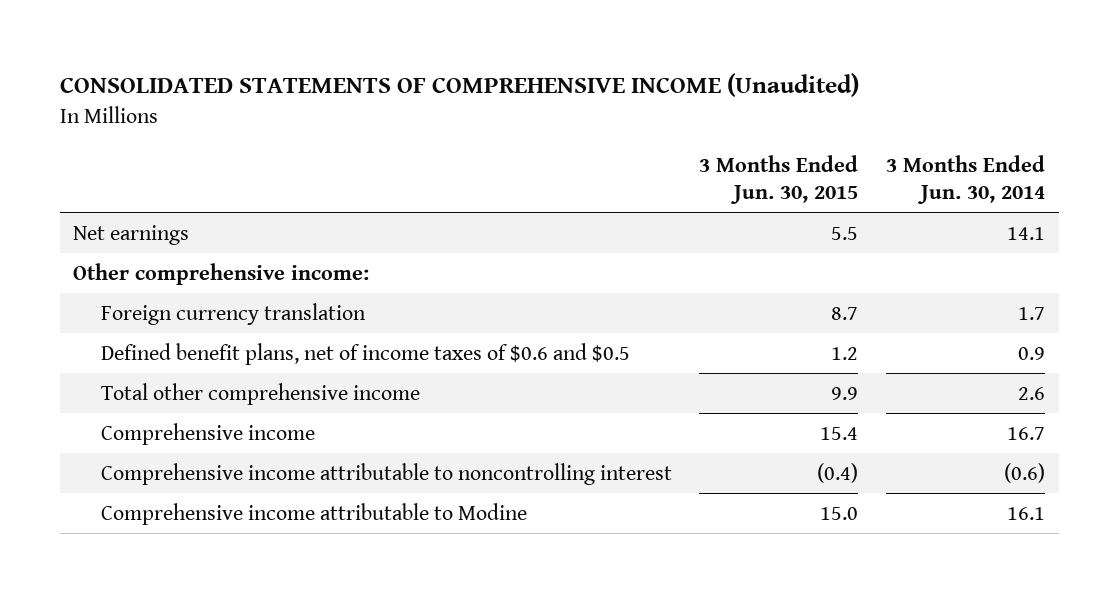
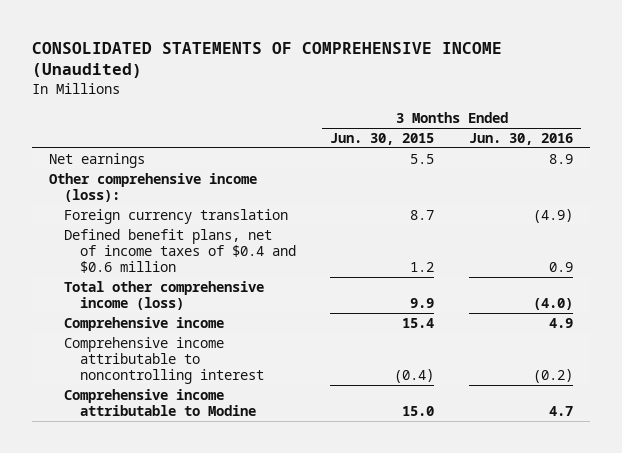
- | 3 Months Ended Jun. 30, 2015 | 3 Months Ended Jun. 30, 2014
+ | 3 Months Ended Jun. 30, 2015 | 3 Months Ended Jun. 30, 2016
- Other comprehensive income:
+ Other comprehensive income (loss):
- Defined benefit plans, net of income taxes of $0.6 and $0.5 | 1.2 | 0.9
- Total other comprehensive income | 9.9 | 2.6
+ Defined benefit plans, net of income taxes of $0.4 and $0.6 million | 1.2 | 0.9
+ Total other comprehensive income (loss) | 9.9 | (4.0)

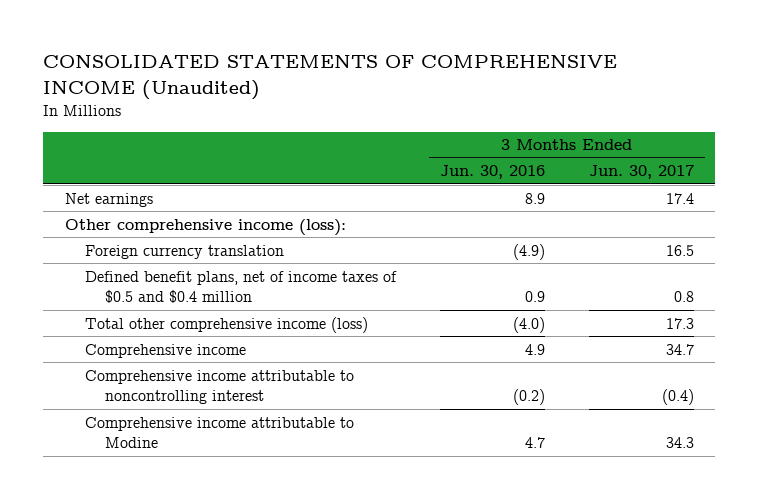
- | 3 Months Ended Jun. 30, 2015 | 3 Months Ended Jun. 30, 2016
+ | 3 Months Ended Jun. 30, 2016 | 3 Months Ended Jun. 30, 2017
- Defined benefit plans, net of income taxes of $0.4 and $0.6 million | 1.2 | 0.9
+ Defined benefit plans, net of income taxes of $0.5 and $0.4 million | 0.9 | 0.8

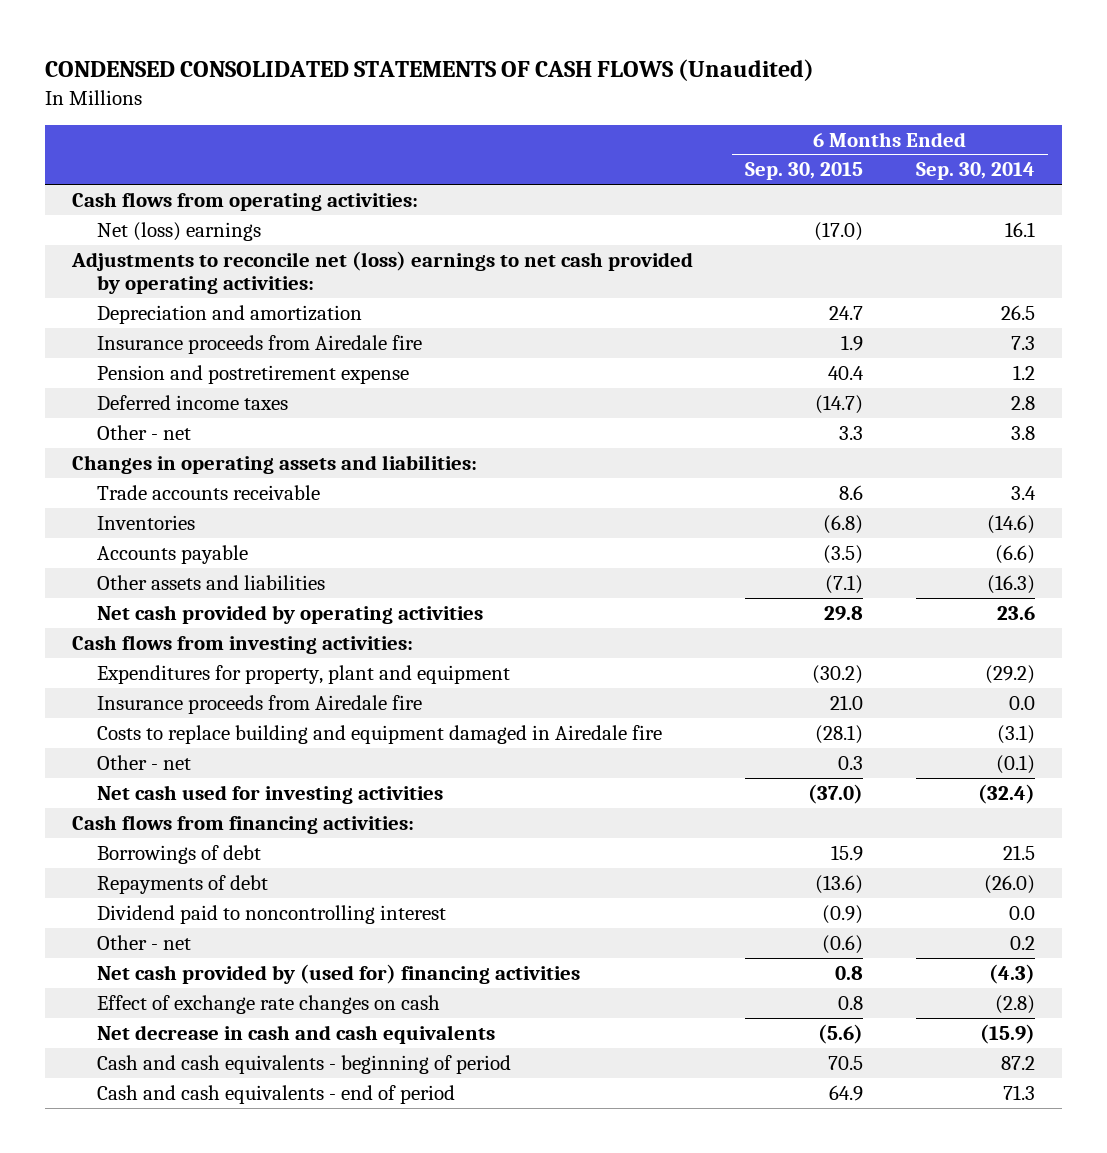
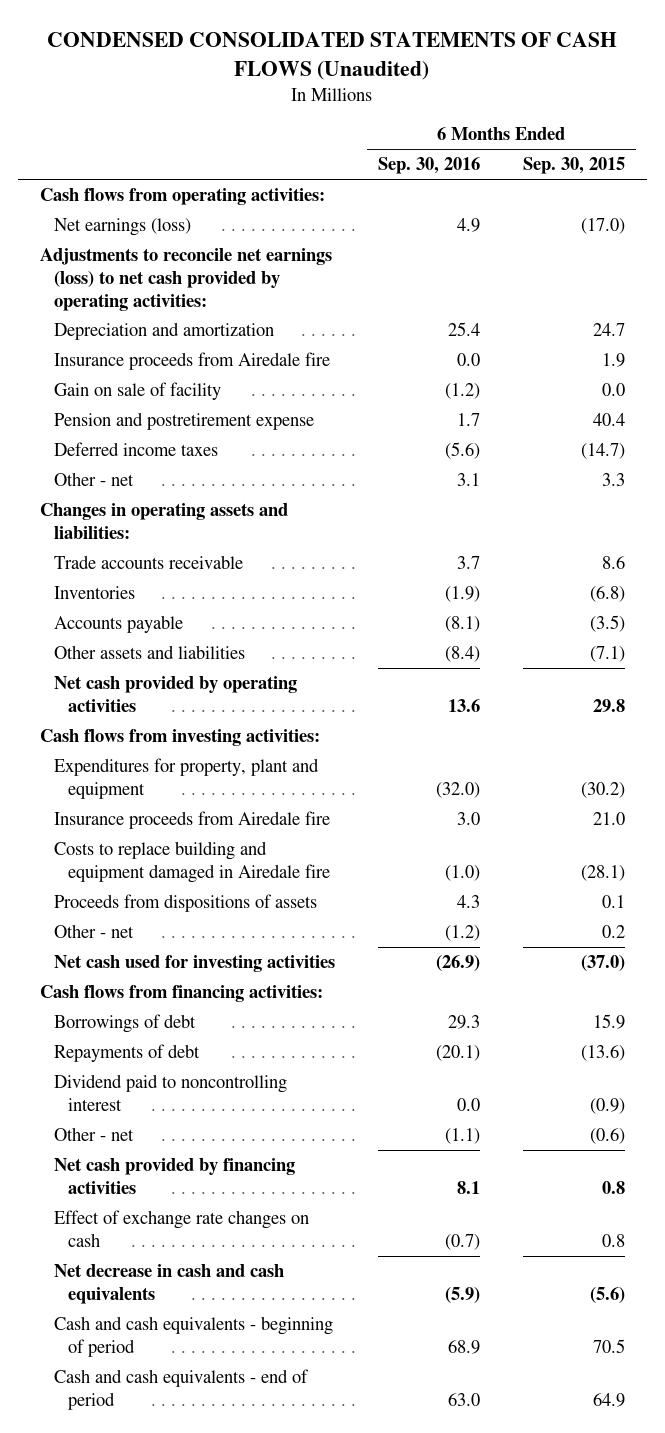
- | 6 Months Ended Sep. 30, 2015 | 6 Months Ended Sep. 30, 2014
+ | 6 Months Ended Sep. 30, 2016 | 6 Months Ended Sep. 30, 2015
- Net (loss) earnings | (17.0) | 16.1
- Adjustments to reconcile net (loss) earnings to net cash provided by operating activities:
+ Net earnings (loss) | 4.9 | (17.0)
+ Adjustments to reconcile net earnings (loss) to net cash provided by operating activities:
+ Gain on sale of facility | (1.2) | 0.0
- Other - net | 0.3 | (0.1)
+ Proceeds from dispositions of assets | 4.3 | 0.1
+ Other - net | (1.2) | 0.2
- Net cash provided by (used for) financing activities | 0.8 | (4.3)
+ Net cash provided by financing activities | 8.1 | 0.8

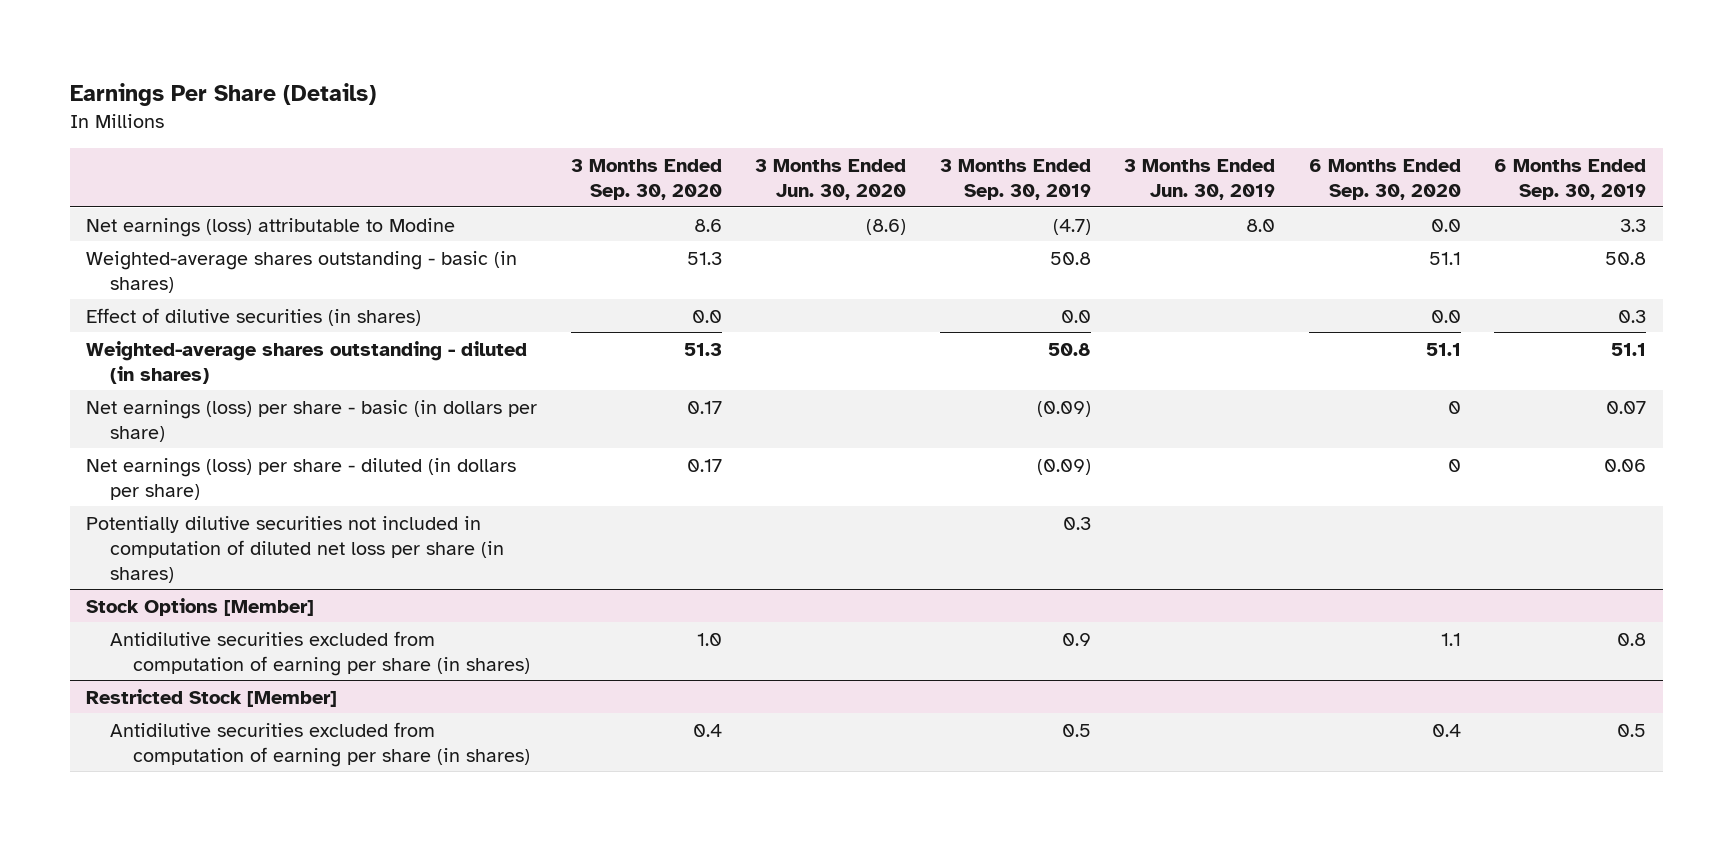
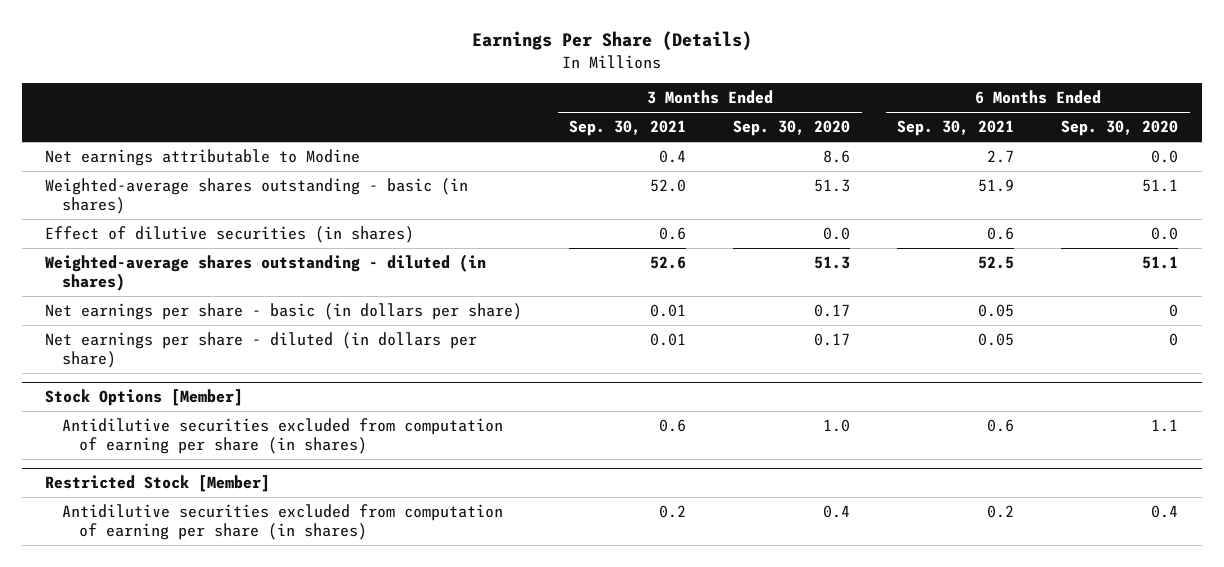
- | 3 Months Ended Sep. 30, 2020 | 3 Months Ended Jun. 30, 2020 | 3 Months Ended Sep. 30, 2019 | 3 Months Ended Jun. 30, 2019 | 6 Months Ended Sep. 30, 2020 | 6 Months Ended Sep. 30, 2019
+ | 3 Months Ended Sep. 30, 2021 | 3 Months Ended Sep. 30, 2020 | 6 Months Ended Sep. 30, 2021 | 6 Months Ended Sep. 30, 2020
- Net earnings (loss) attributable to Modine | 8.6 | (8.6) | (4.7) | 8.0 | 0.0 | 3.3
+ Net earnings attributable to Modine | 0.4 | 8.6 | 2.7 | 0.0
- Net earnings (loss) per share - basic (in dollars per share) | 0.17 | | (0.09) | | 0 | 0.07
- Net earnings (loss) per share - diluted (in dollars per share) | 0.17 | | (0.09) | | 0 | 0.06
- Potentially dilutive securities not included in computation of diluted net loss per share (in shares) | | | 0.3 | | |
+ Net earnings per share - basic (in dollars per share) | 0.01 | 0.17 | 0.05 | 0
+ Net earnings per share - diluted (in dollars per share) | 0.01 | 0.17 | 0.05 | 0

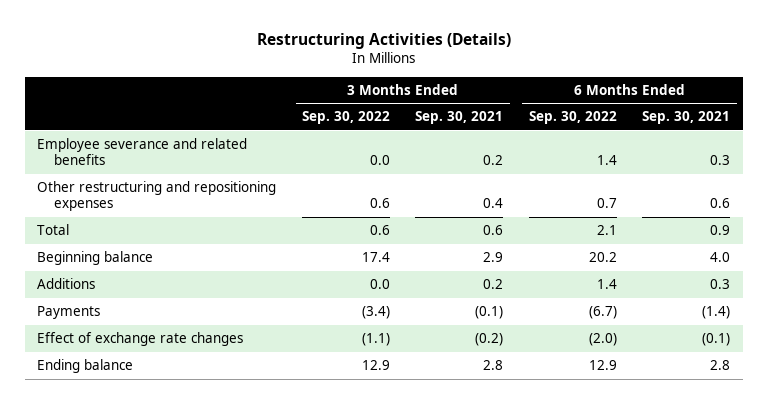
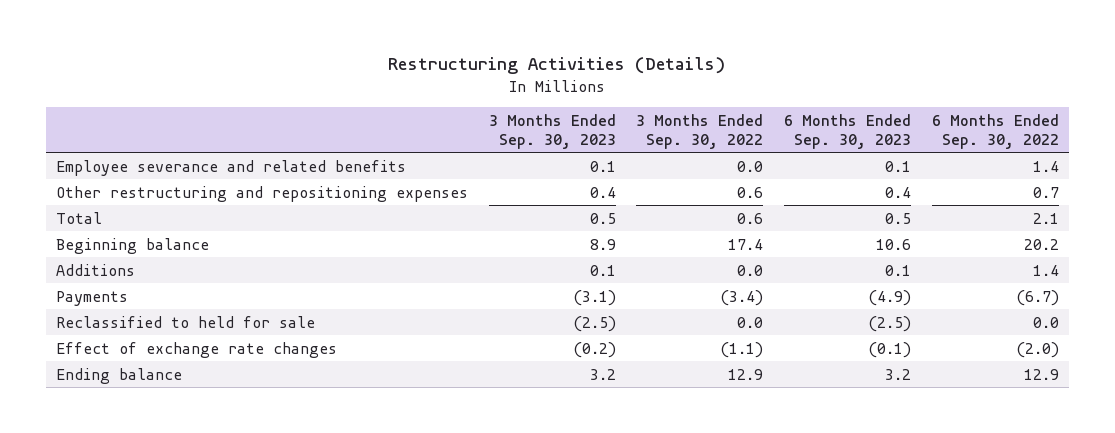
- | 3 Months Ended Sep. 30, 2022 | 3 Months Ended Sep. 30, 2021 | 6 Months Ended Sep. 30, 2022 | 6 Months Ended Sep. 30, 2021
+ | 3 Months Ended Sep. 30, 2023 | 3 Months Ended Sep. 30, 2022 | 6 Months Ended Sep. 30, 2023 | 6 Months Ended Sep. 30, 2022
+ Reclassified to held for sale | (2.5) | 0.0 | (2.5) | 0.0

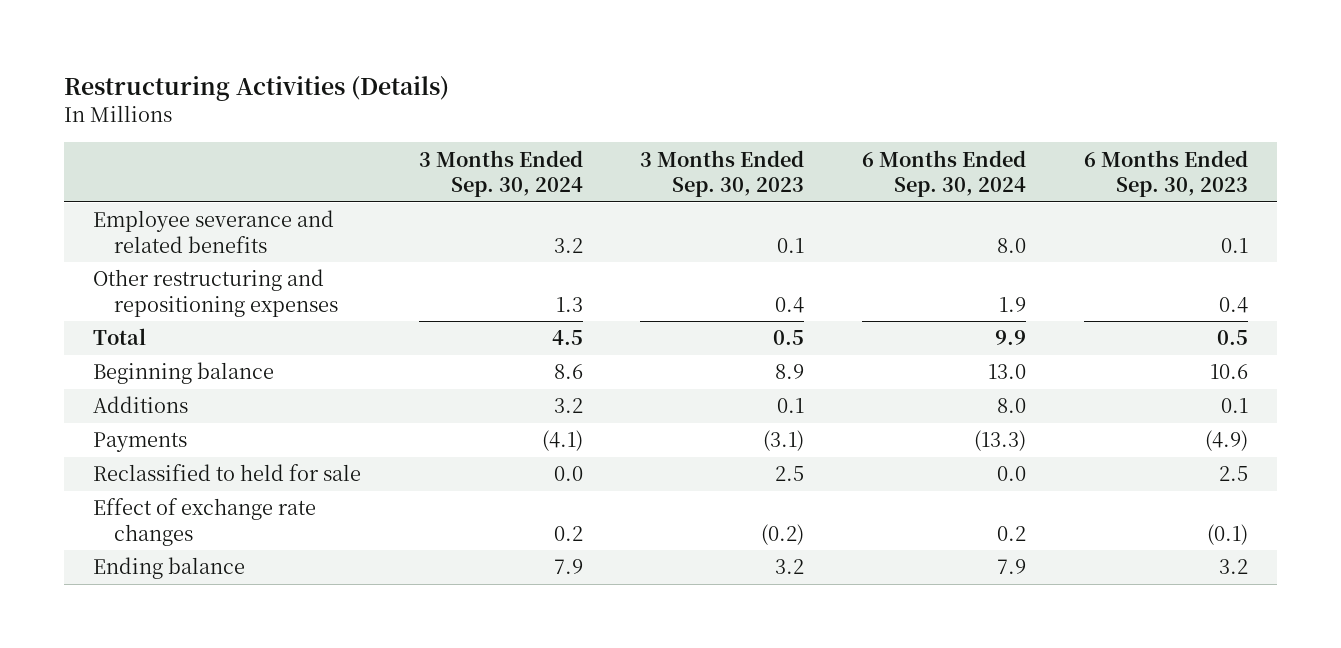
- | 3 Months Ended Sep. 30, 2023 | 3 Months Ended Sep. 30, 2022 | 6 Months Ended Sep. 30, 2023 | 6 Months Ended Sep. 30, 2022
+ | 3 Months Ended Sep. 30, 2024 | 3 Months Ended Sep. 30, 2023 | 6 Months Ended Sep. 30, 2024 | 6 Months Ended Sep. 30, 2023
- Reclassified to held for sale | (2.5) | 0.0 | (2.5) | 0.0
+ Reclassified to held for sale | 0.0 | 2.5 | 0.0 | 2.5

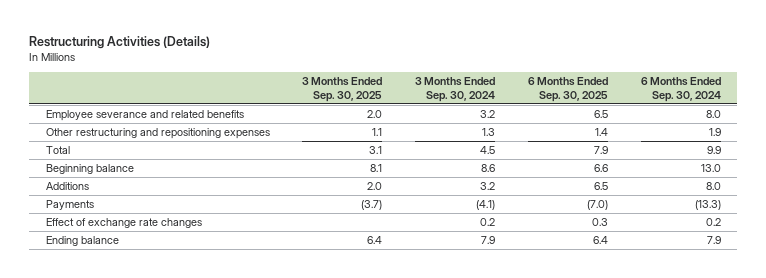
- | 3 Months Ended Sep. 30, 2024 | 3 Months Ended Sep. 30, 2023 | 6 Months Ended Sep. 30, 2024 | 6 Months Ended Sep. 30, 2023
+ | 3 Months Ended Sep. 30, 2025 | 3 Months Ended Sep. 30, 2024 | 6 Months Ended Sep. 30, 2025 | 6 Months Ended Sep. 30, 2024
- Reclassified to held for sale | 0.0 | 2.5 | 0.0 | 2.5

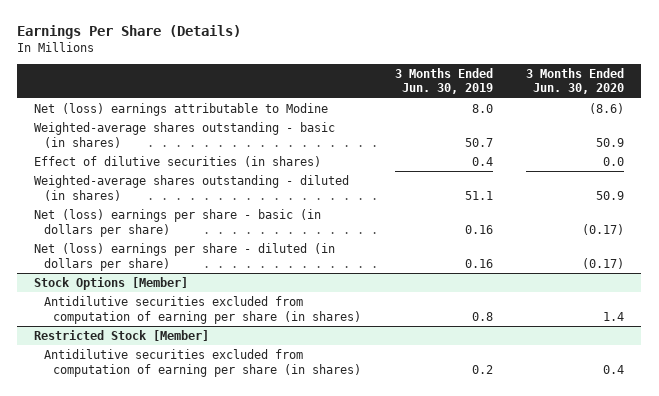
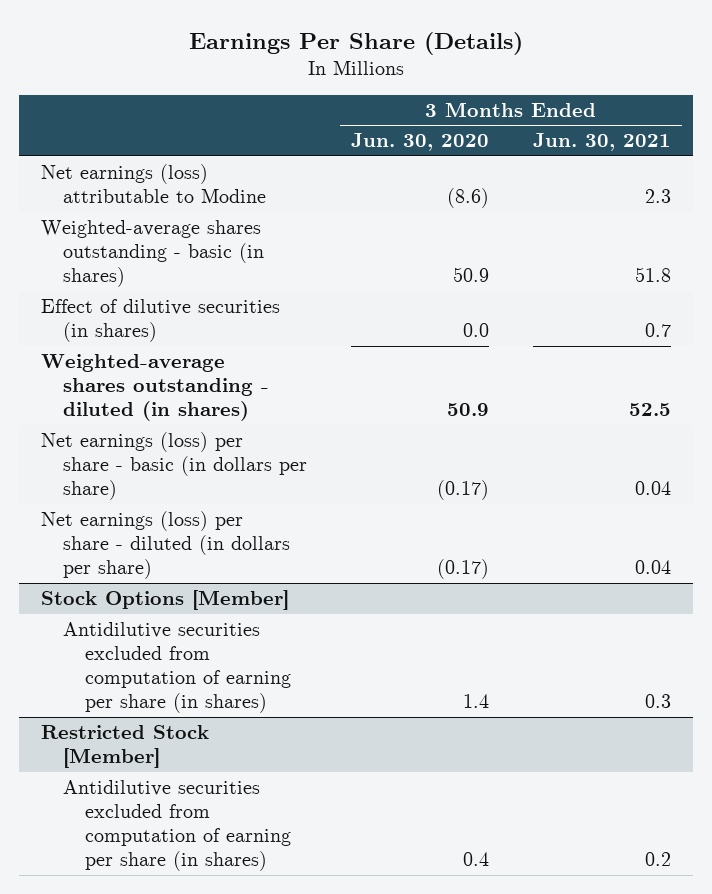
- | 3 Months Ended Jun. 30, 2019 | 3 Months Ended Jun. 30, 2020
+ | 3 Months Ended Jun. 30, 2020 | 3 Months Ended Jun. 30, 2021
- Net (loss) earnings attributable to Modine | 8.0 | (8.6)
+ Net earnings (loss) attributable to Modine | (8.6) | 2.3
- Net (loss) earnings per share - basic (in dollars per share) | 0.16 | (0.17)
- Net (loss) earnings per share - diluted (in dollars per share) | 0.16 | (0.17)
+ Net earnings (loss) per share - basic (in dollars per share) | (0.17) | 0.04
+ Net earnings (loss) per share - diluted (in dollars per share) | (0.17) | 0.04

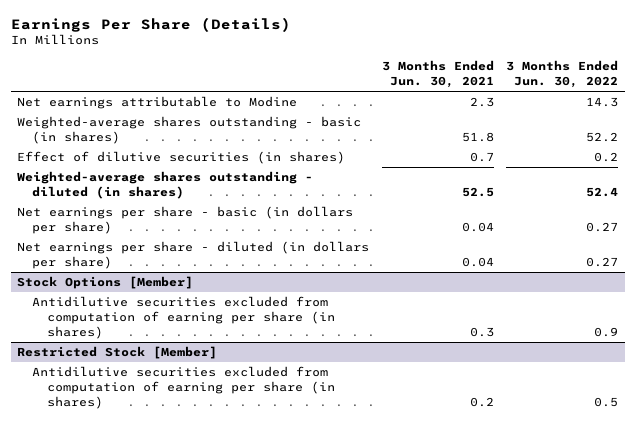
- | 3 Months Ended Jun. 30, 2020 | 3 Months Ended Jun. 30, 2021
+ | 3 Months Ended Jun. 30, 2021 | 3 Months Ended Jun. 30, 2022
- Net earnings (loss) attributable to Modine | (8.6) | 2.3
+ Net earnings attributable to Modine | 2.3 | 14.3
- Net earnings (loss) per share - basic (in dollars per share) | (0.17) | 0.04
- Net earnings (loss) per share - diluted (in dollars per share) | (0.17) | 0.04
+ Net earnings per share - basic (in dollars per share) | 0.04 | 0.27
+ Net earnings per share - diluted (in dollars per share) | 0.04 | 0.27

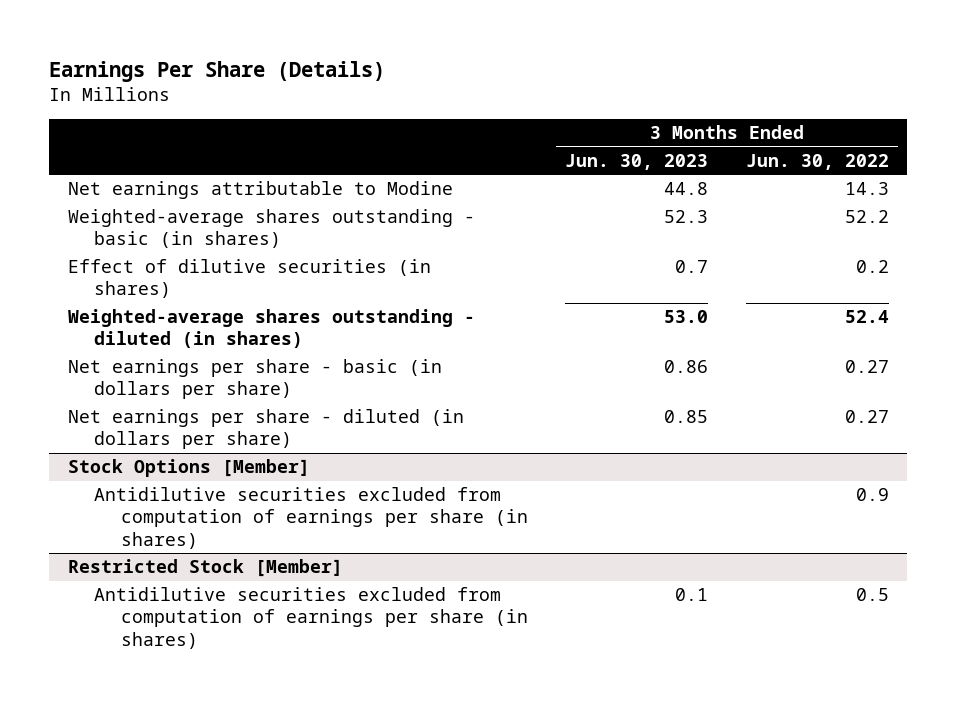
- | 3 Months Ended Jun. 30, 2021 | 3 Months Ended Jun. 30, 2022
+ | 3 Months Ended Jun. 30, 2023 | 3 Months Ended Jun. 30, 2022
@ Stock Options [Member]
- Antidilutive securities excluded from computation of earning per share (in shares) | 0.3 | 0.9
+ Antidilutive securities excluded from computation of earnings per share (in shares) | | 0.9
@ Restricted Stock [Member]
- Antidilutive securities excluded from computation of earning per share (in shares) | 0.2 | 0.5
+ Antidilutive securities excluded from computation of earnings per share (in shares) | 0.1 | 0.5

